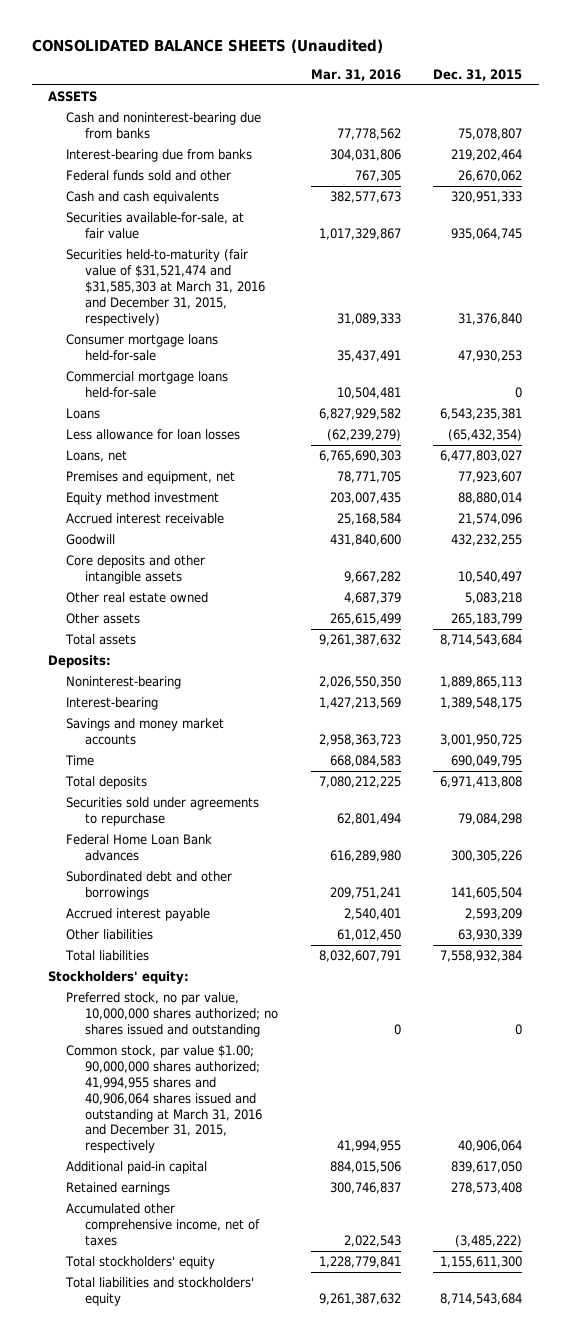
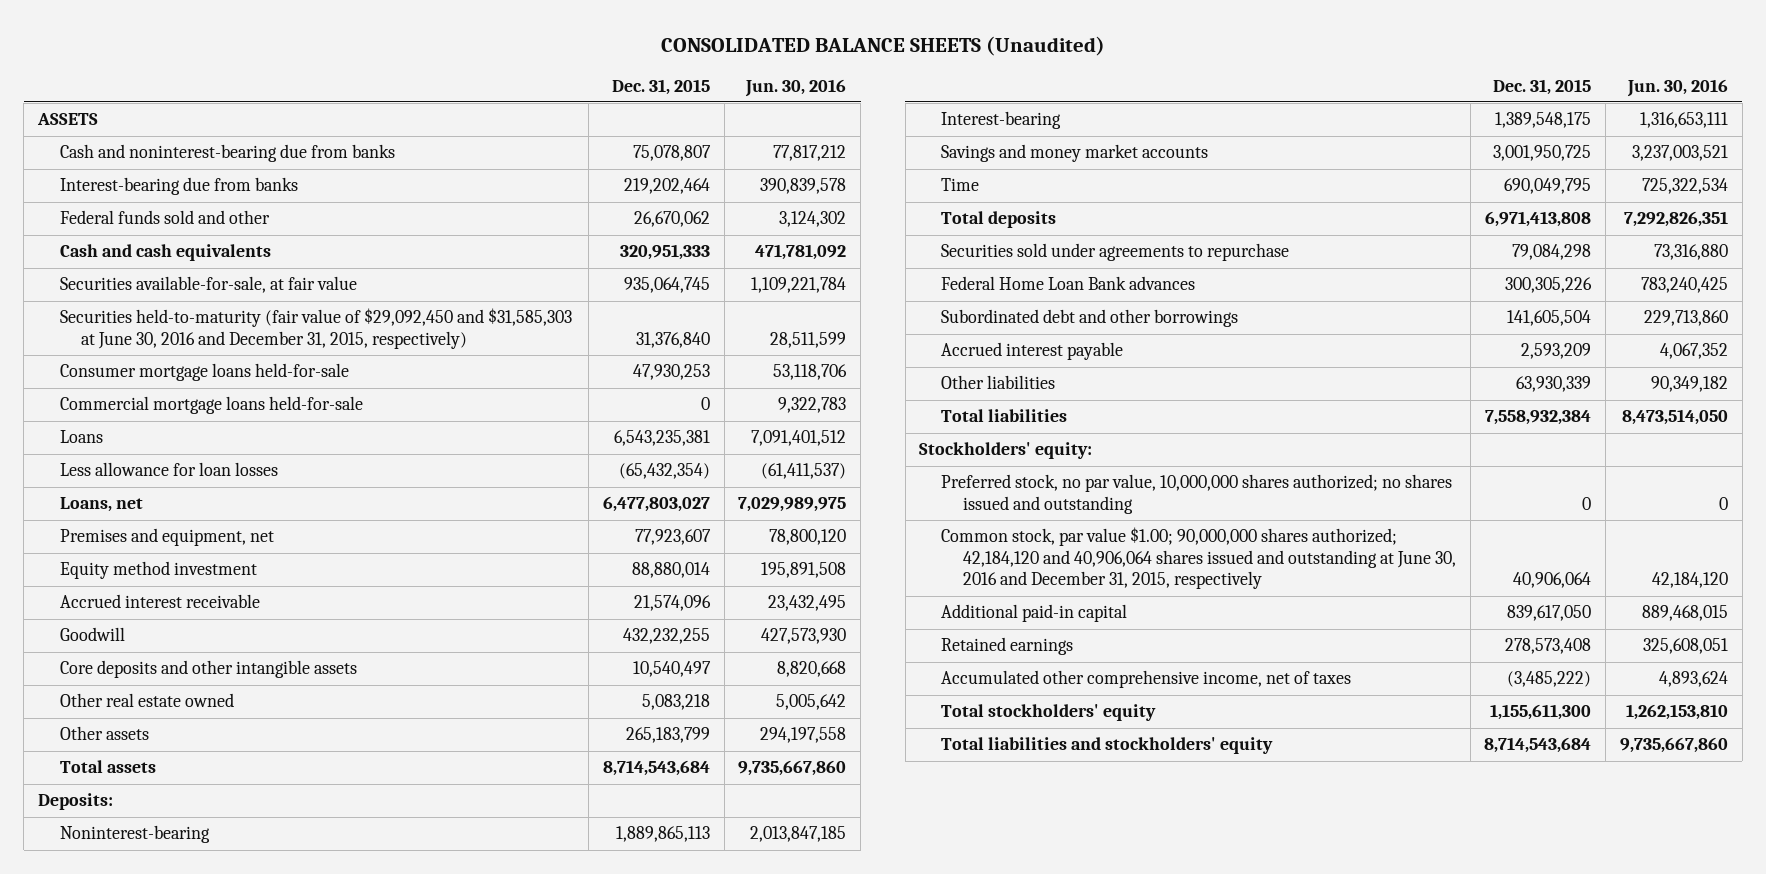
- | Mar. 31, 2016 | Dec. 31, 2015
+ | Dec. 31, 2015 | Jun. 30, 2016
- Securities held-to-maturity (fair value of $31,521,474 and $31,585,303 at March 31, 2016 and December 31, 2015, respectively) | 31,089,333 | 31,376,840
+ Securities held-to-maturity (fair value of $29,092,450 and $31,585,303 at June 30, 2016 and December 31, 2015, respectively) | 31,376,840 | 28,511,599
- Common stock, par value $1.00; 90,000,000 shares authorized; 41,994,955 shares and 40,906,064 shares issued and outstanding at March 31, 2016 and December 31, 2015, respectively | 41,994,955 | 40,906,064
+ Common stock, par value $1.00; 90,000,000 shares authorized; 42,184,120 and 40,906,064 shares issued and outstanding at June 30, 2016 and December 31, 2015, respectively | 40,906,064 | 42,184,120

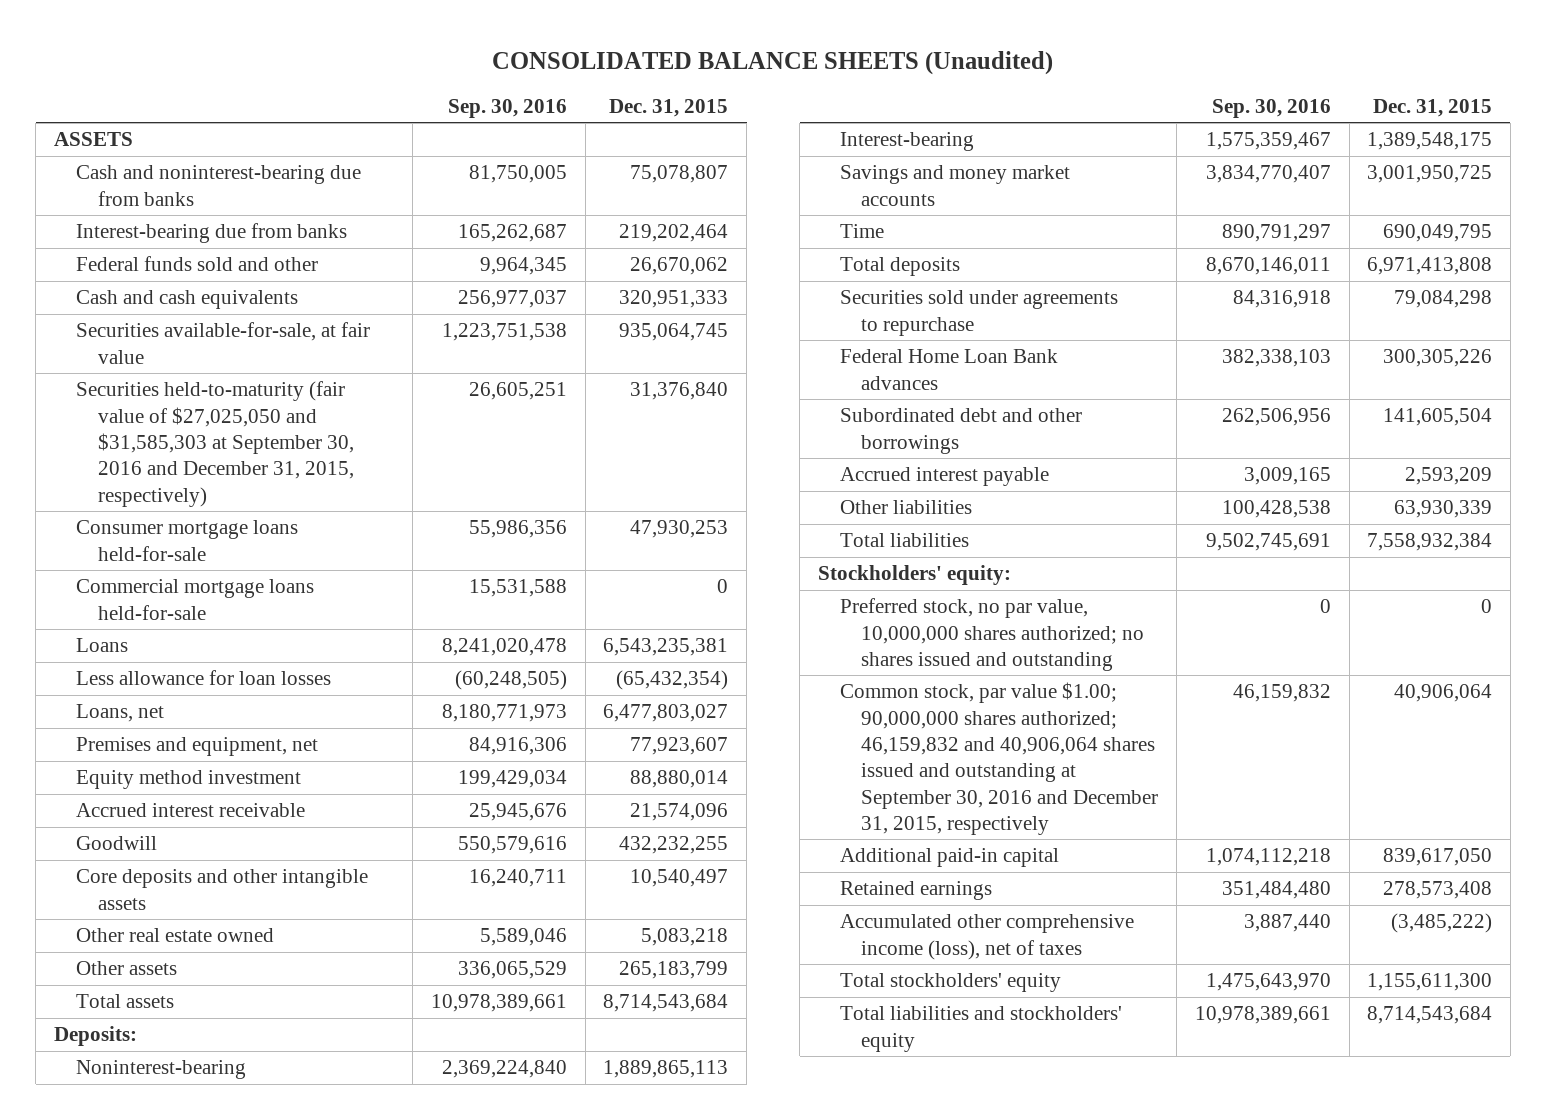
- | Dec. 31, 2015 | Jun. 30, 2016
+ | Sep. 30, 2016 | Dec. 31, 2015
- Securities held-to-maturity (fair value of $29,092,450 and $31,585,303 at June 30, 2016 and December 31, 2015, respectively) | 31,376,840 | 28,511,599
+ Securities held-to-maturity (fair value of $27,025,050 and $31,585,303 at September 30, 2016 and December 31, 2015, respectively) | 26,605,251 | 31,376,840
- Common stock, par value $1.00; 90,000,000 shares authorized; 42,184,120 and 40,906,064 shares issued and outstanding at June 30, 2016 and December 31, 2015, respectively | 40,906,064 | 42,184,120
+ Common stock, par value $1.00; 90,000,000 shares authorized; 46,159,832 and 40,906,064 shares issued and outstanding at September 30, 2016 and December 31, 2015, respectively | 46,159,832 | 40,906,064
- Accumulated other comprehensive income, net of taxes | (3,485,222) | 4,893,624
+ Accumulated other comprehensive income (loss), net of taxes | 3,887,440 | (3,485,222)

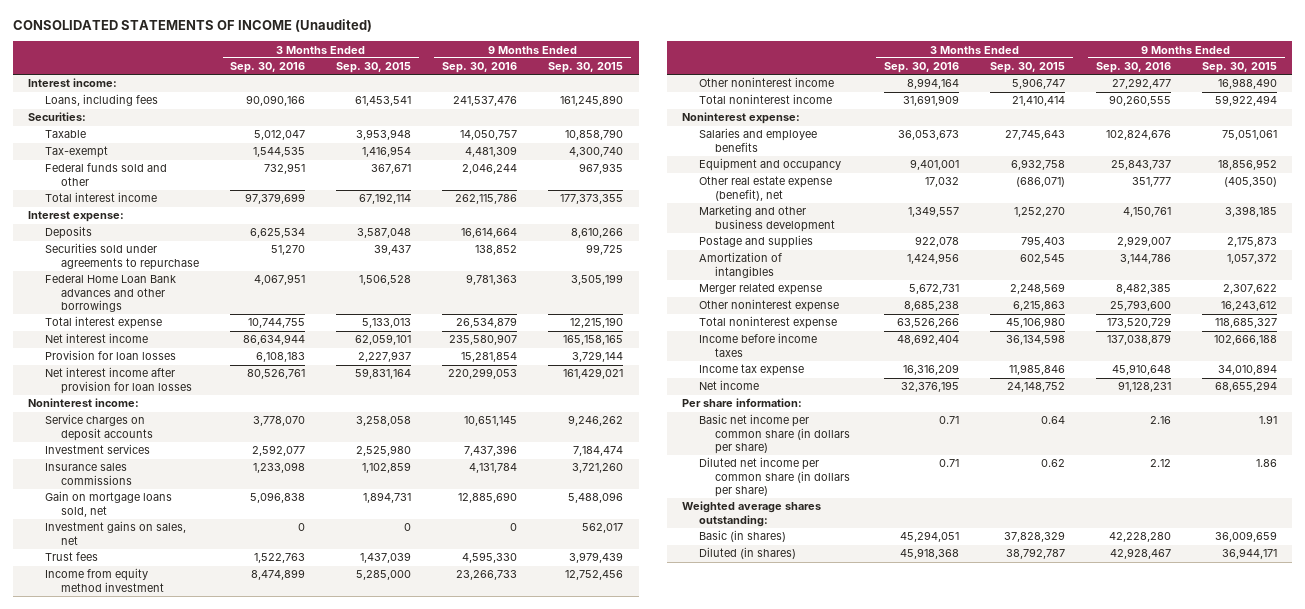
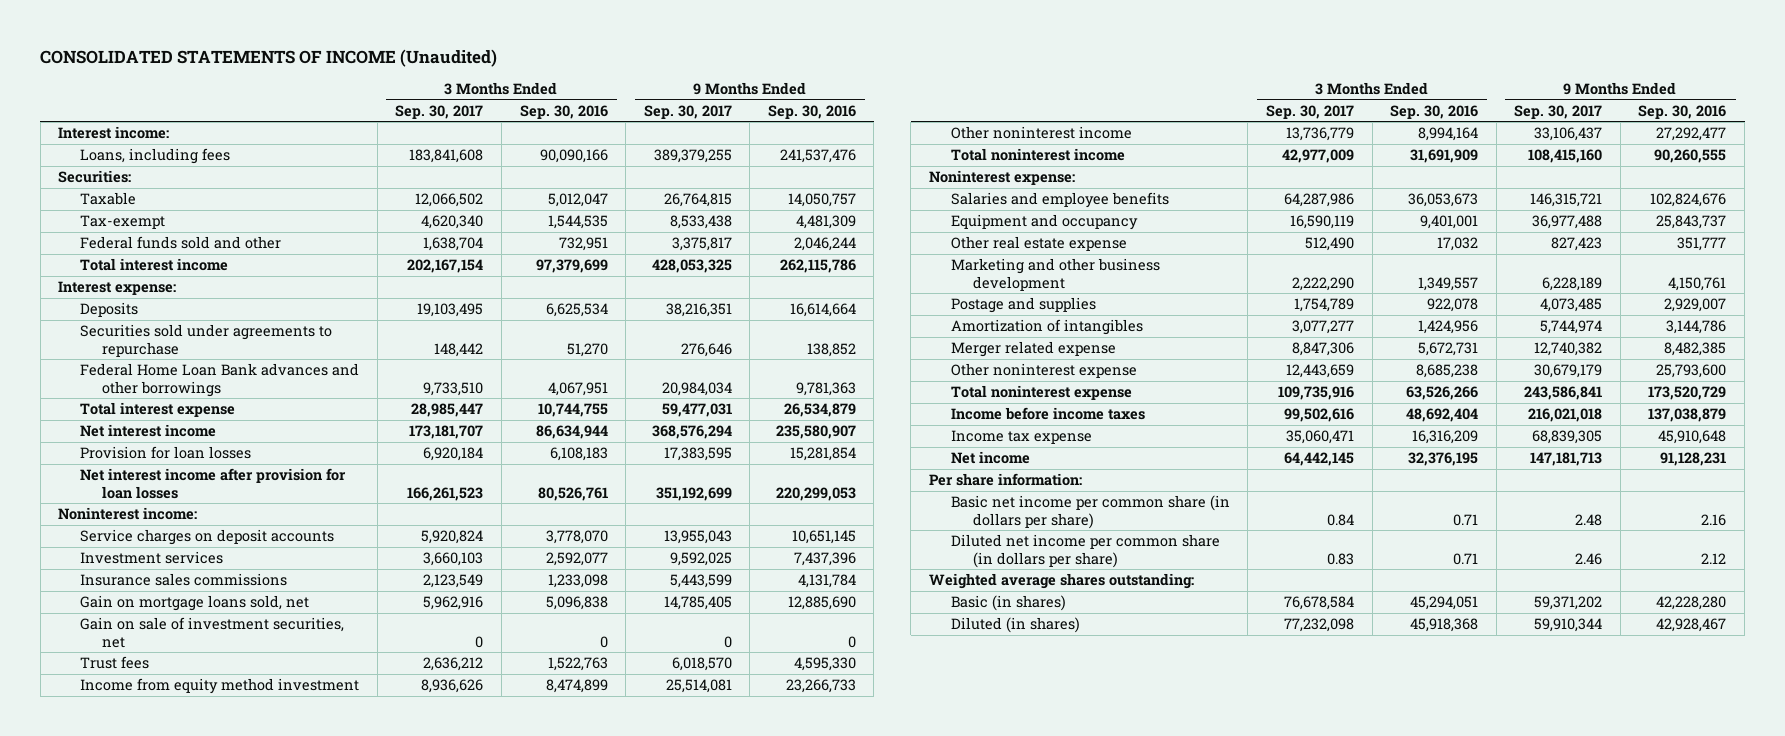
- | 3 Months Ended Sep. 30, 2016 | 3 Months Ended Sep. 30, 2015 | 9 Months Ended Sep. 30, 2016 | 9 Months Ended Sep. 30, 2015
+ | 3 Months Ended Sep. 30, 2017 | 3 Months Ended Sep. 30, 2016 | 9 Months Ended Sep. 30, 2017 | 9 Months Ended Sep. 30, 2016
- Investment gains on sales, net | 0 | 0 | 0 | 562,017
+ Gain on sale of investment securities, net | 0 | 0 | 0 | 0
- Other real estate expense (benefit), net | 17,032 | (686,071) | 351,777 | (405,350)
+ Other real estate expense | 512,490 | 17,032 | 827,423 | 351,777

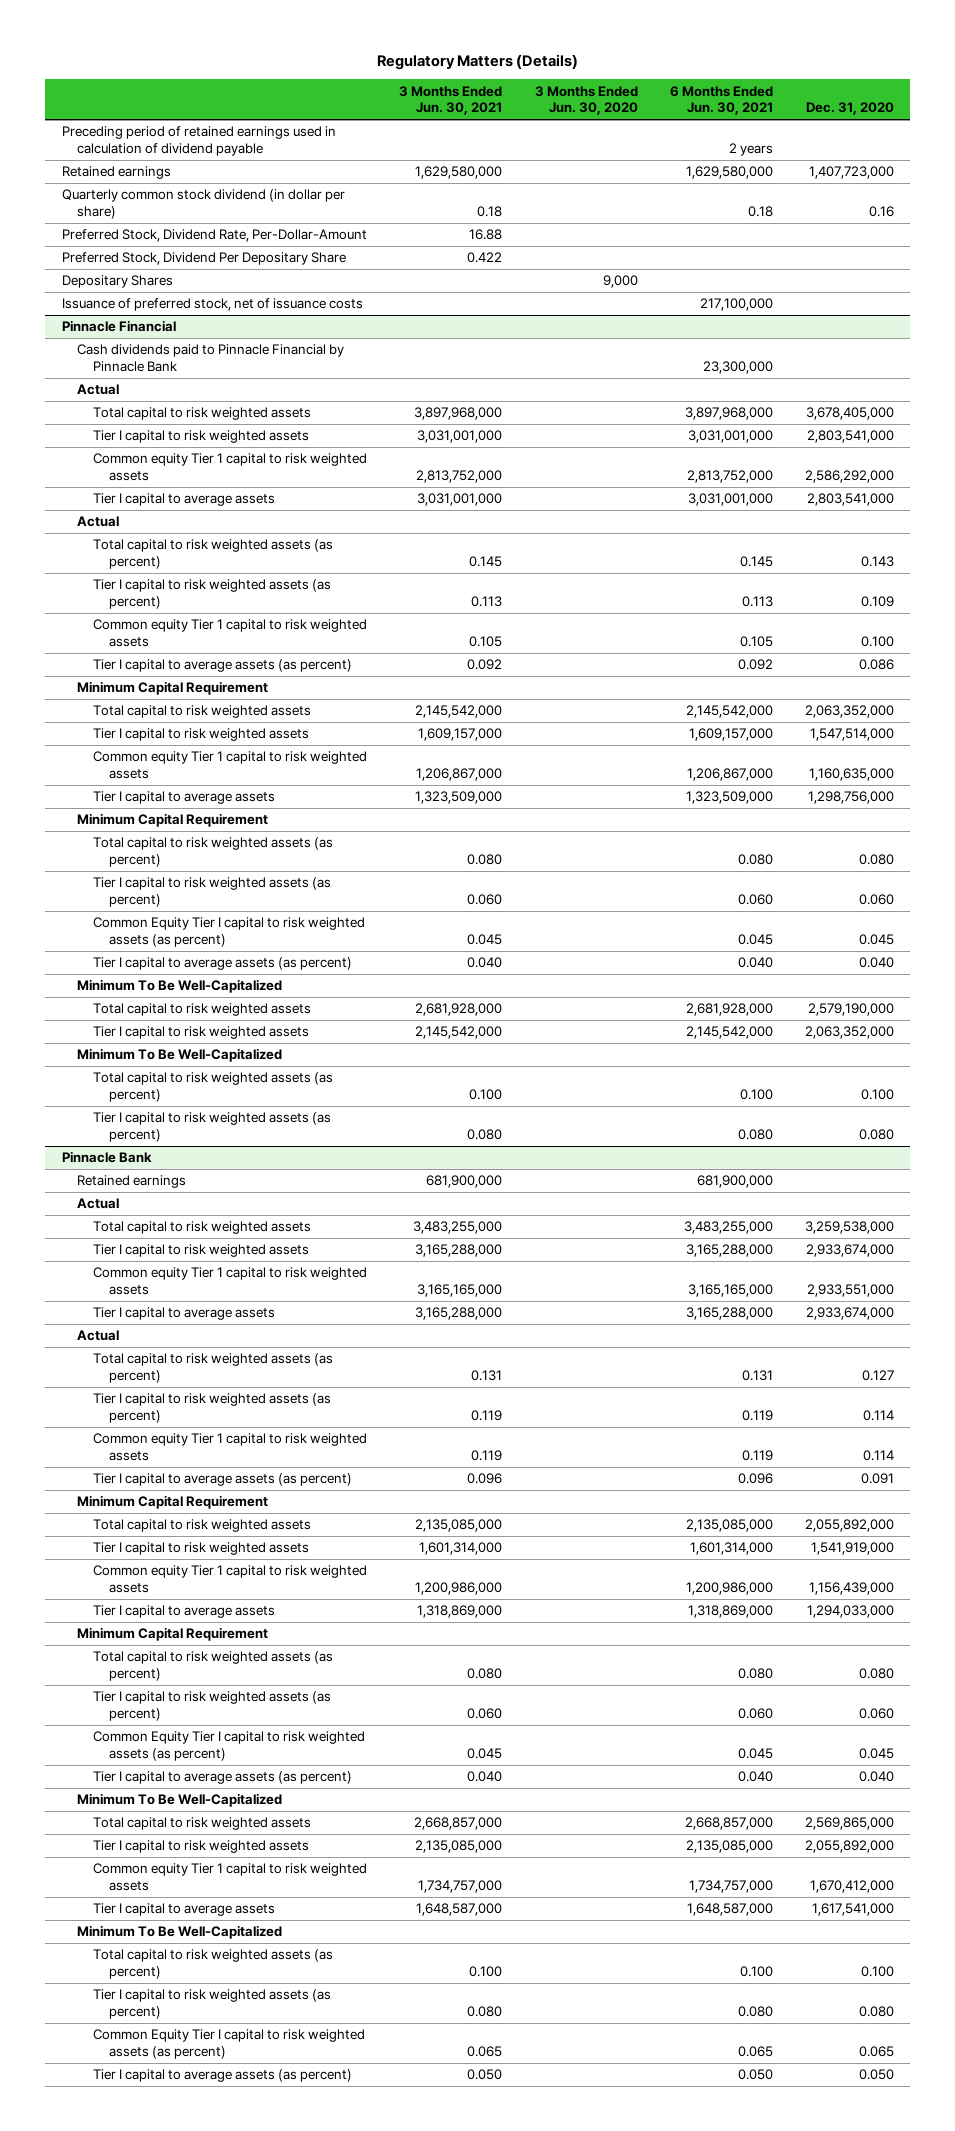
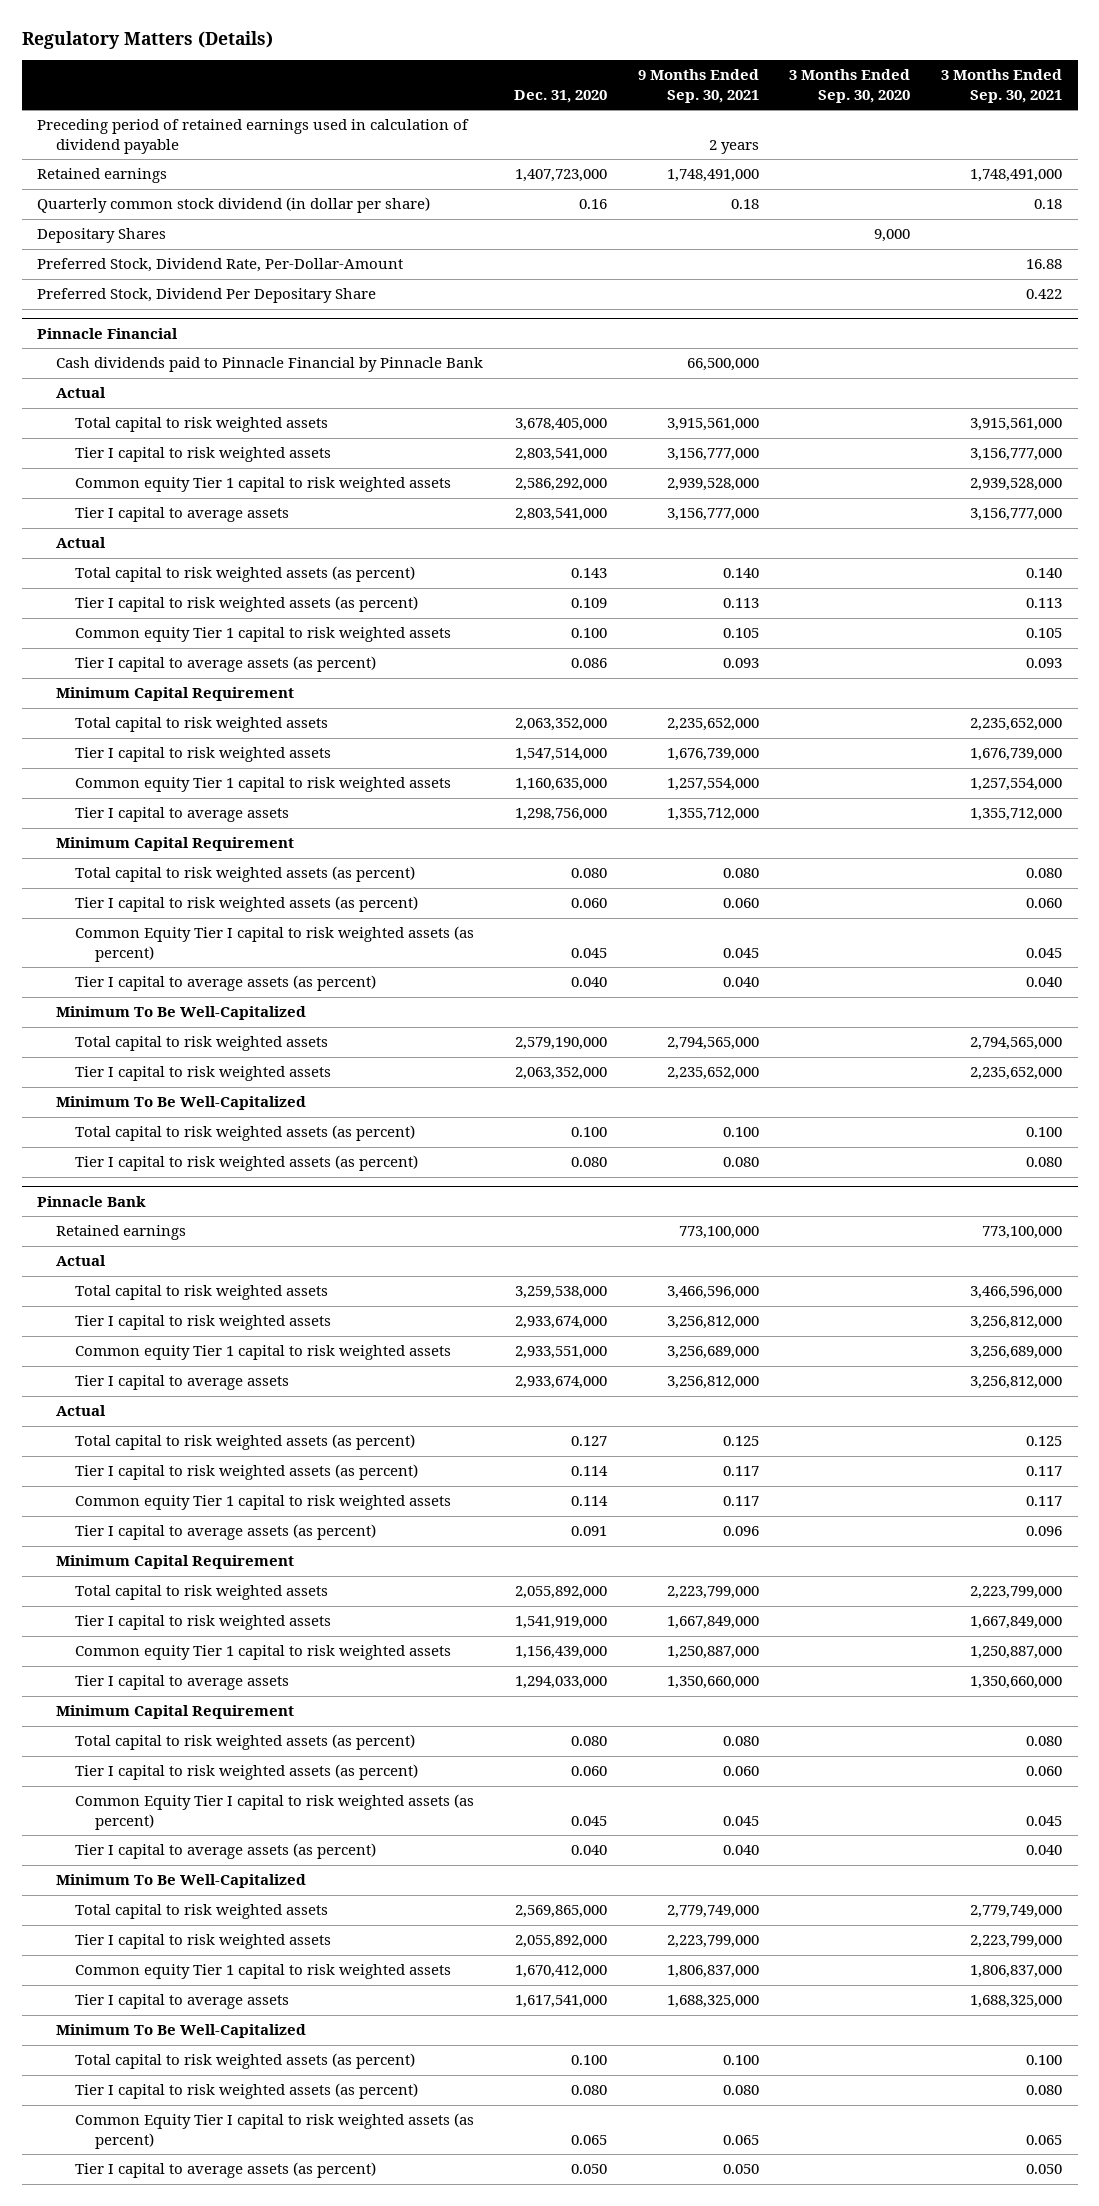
- | 3 Months Ended Jun. 30, 2021 | 3 Months Ended Jun. 30, 2020 | 6 Months Ended Jun. 30, 2021 | Dec. 31, 2020
+ | Dec. 31, 2020 | 9 Months Ended Sep. 30, 2021 | 3 Months Ended Sep. 30, 2020 | 3 Months Ended Sep. 30, 2021
moved up: Depositary Shares | | | 9,000 |
- Issuance of preferred stock, net of issuance costs | | | 217,100,000 |

